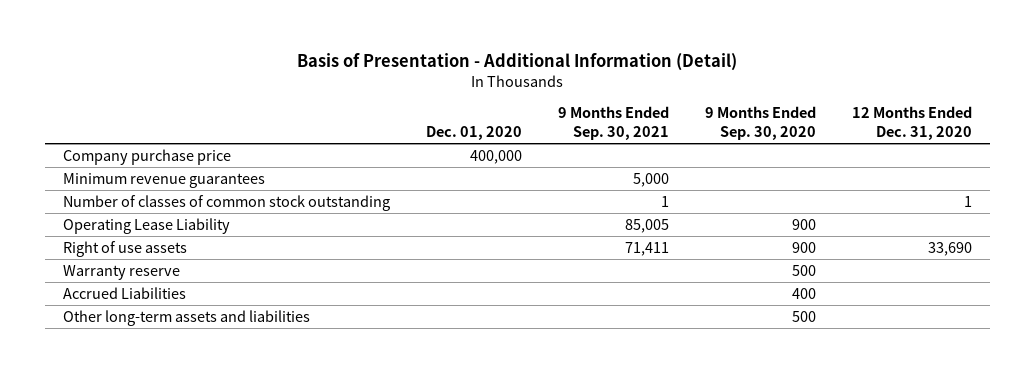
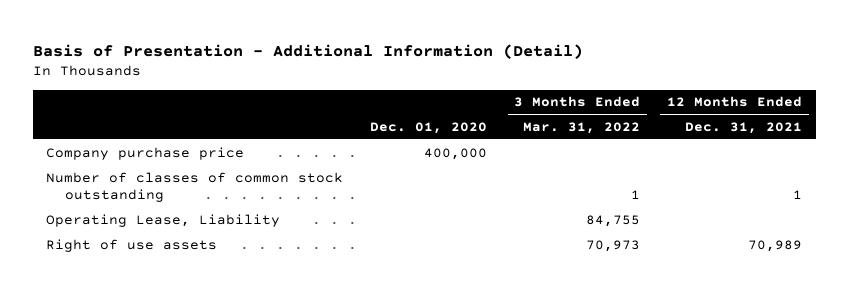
- | Dec. 01, 2020 | 9 Months Ended Sep. 30, 2021 | 9 Months Ended Sep. 30, 2020 | 12 Months Ended Dec. 31, 2020
+ | Dec. 01, 2020 | 3 Months Ended Mar. 31, 2022 | 12 Months Ended Dec. 31, 2021
- Minimum revenue guarantees | | 5,000 | |
- Operating Lease Liability | | 85,005 | 900 |
+ Operating Lease, Liability | | 84,755 |
- Warranty reserve | | | 500 |
- Accrued Liabilities | | | 400 |
- Other long-term assets and liabilities | | | 500 |

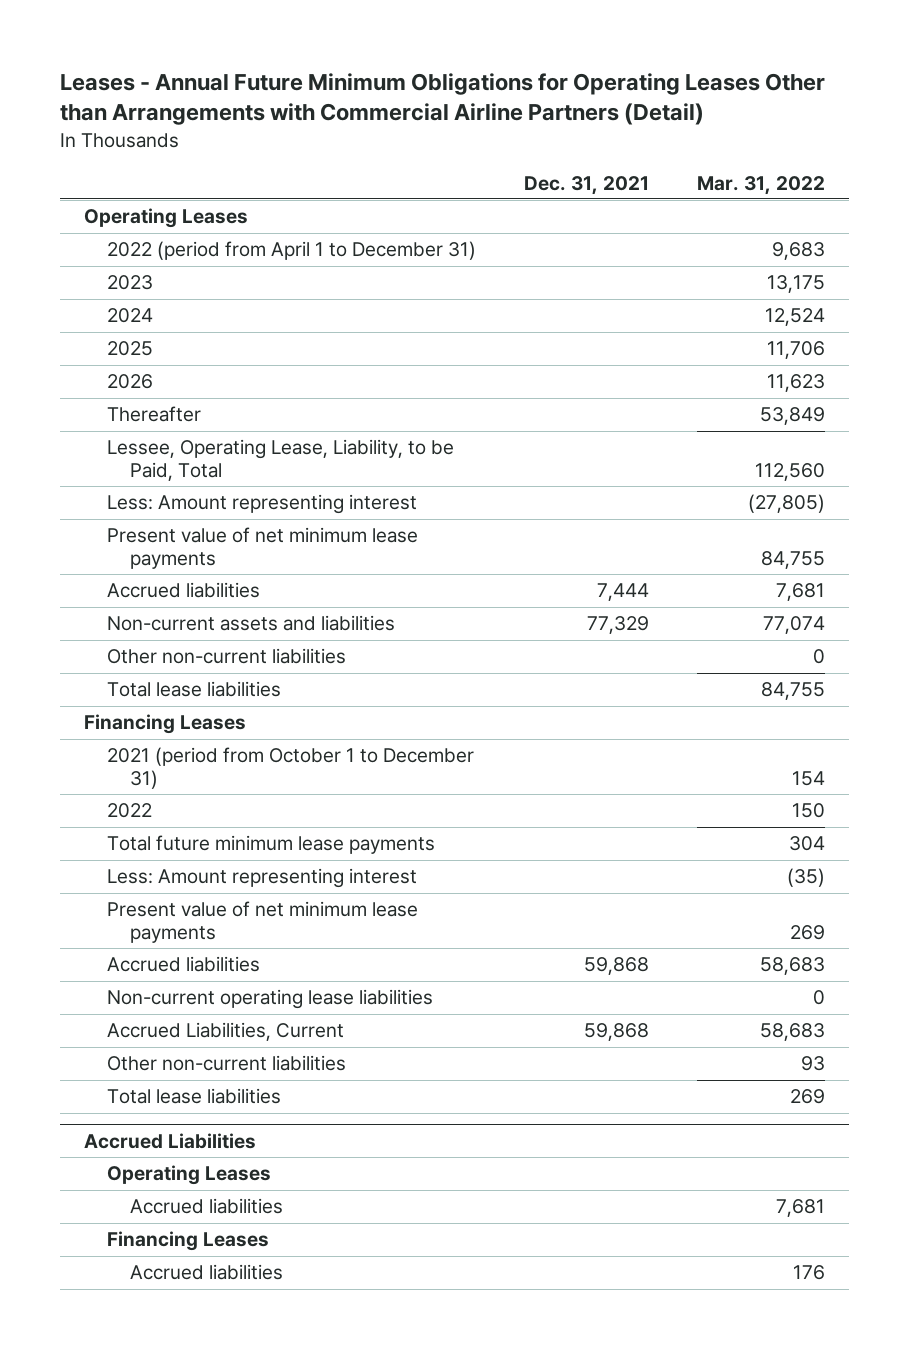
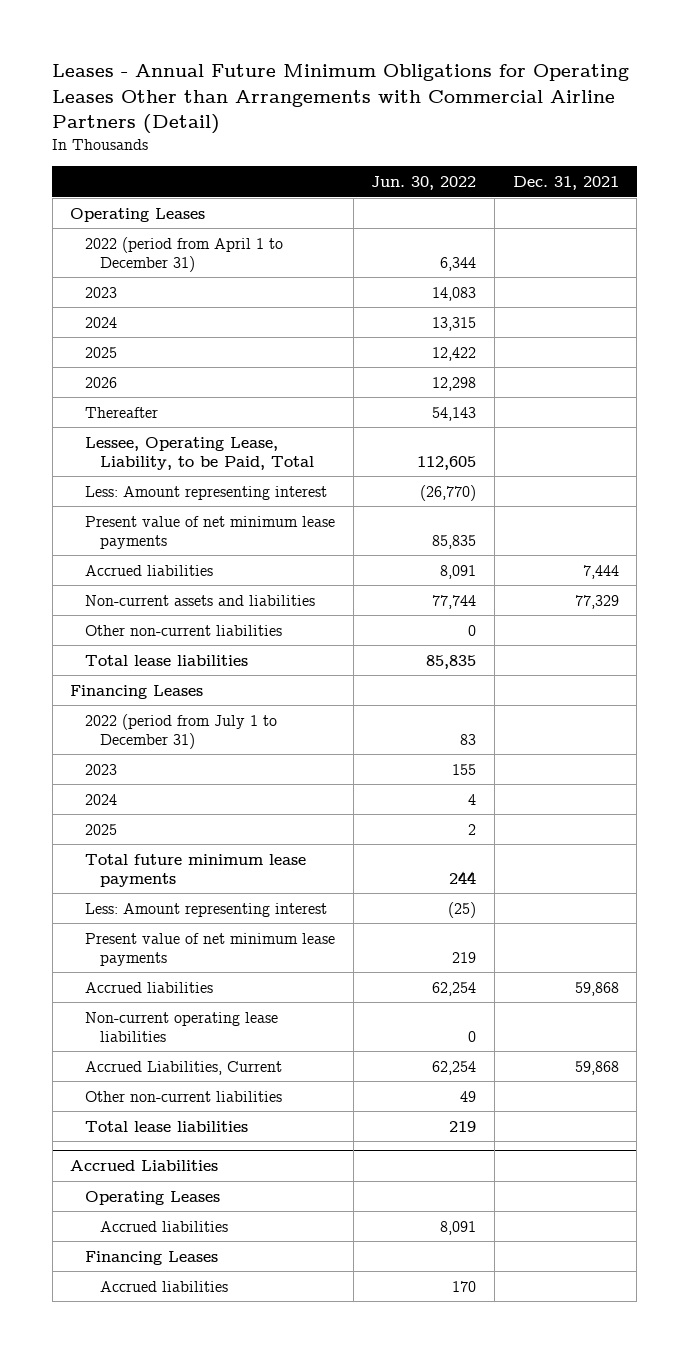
- | Dec. 31, 2021 | Mar. 31, 2022
+ | Jun. 30, 2022 | Dec. 31, 2021
- 2021 (period from October 1 to December 31) | | 154
- 2022 | | 150
+ 2022 (period from July 1 to December 31) | 83 |
+ 2023 | 155 |
+ 2024 | 4 |
+ 2025 | 2 |

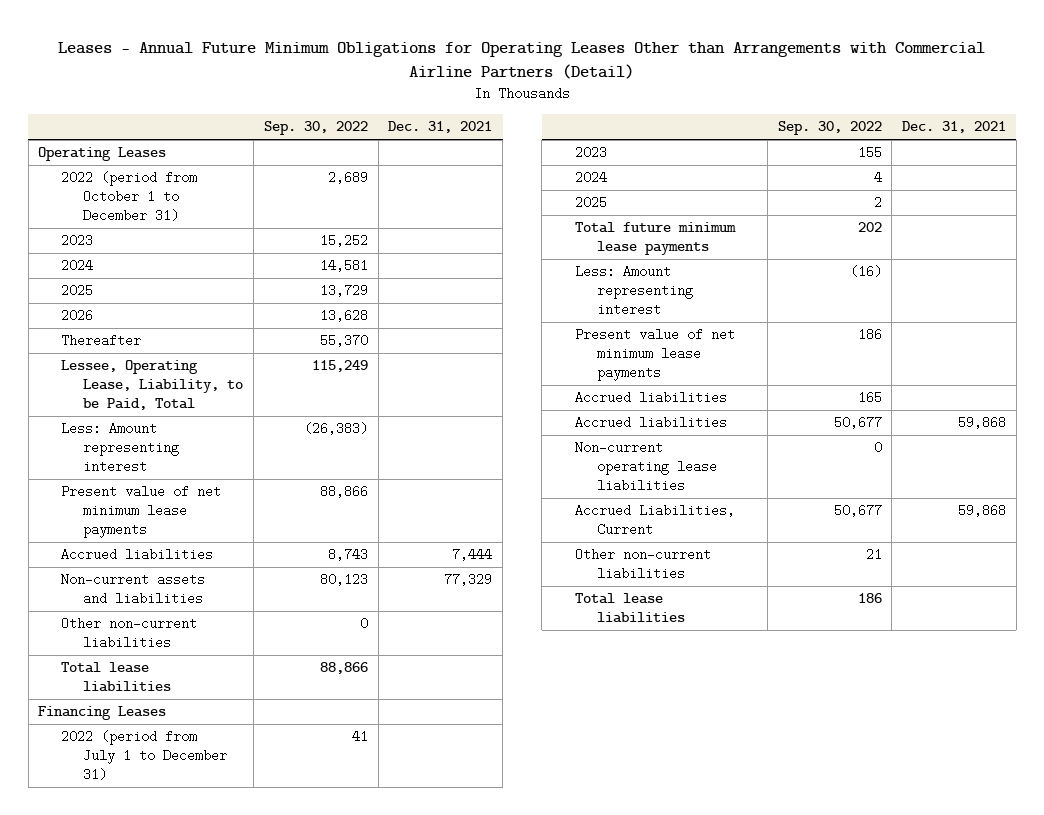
- | Jun. 30, 2022 | Dec. 31, 2021
+ | Sep. 30, 2022 | Dec. 31, 2021
- 2022 (period from April 1 to December 31) | 6,344 |
+ 2022 (period from October 1 to December 31) | 2,689 |
+ Accrued liabilities | 165 |
- Accrued Liabilities
- Operating Leases
- Accrued liabilities | 8,091 |
- Financing Leases
- Accrued liabilities | 170 |

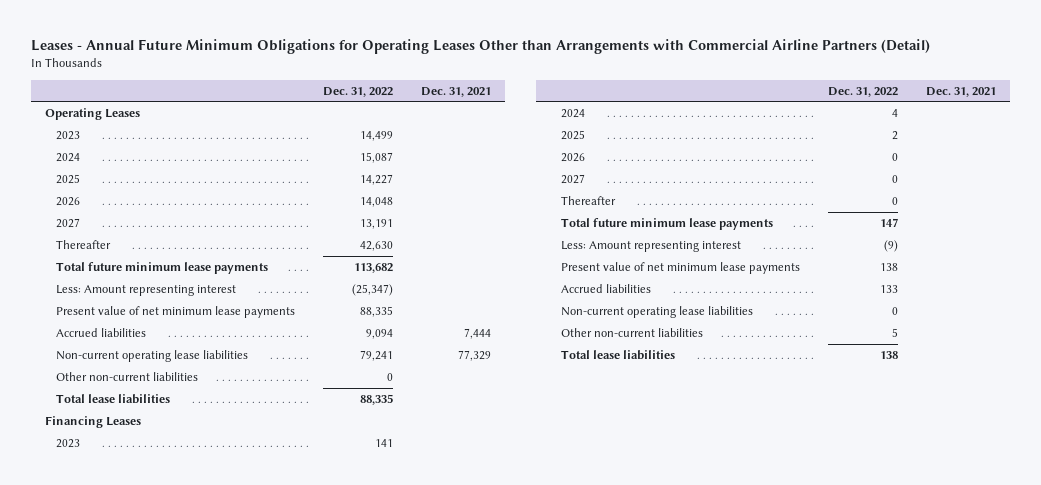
- | Sep. 30, 2022 | Dec. 31, 2021
+ | Dec. 31, 2022 | Dec. 31, 2021
- 2022 (period from October 1 to December 31) | 2,689 |
+ 2027 | 13,191 |
- Lessee, Operating Lease, Liability, to be Paid, Total | 115,249 |
+ Total future minimum lease payments | 113,682 |
- Non-current assets and liabilities | 80,123 | 77,329
+ Non-current operating lease liabilities | 79,241 | 77,329
- 2022 (period from July 1 to December 31) | 41 |
+ 2026 | 0 |
+ 2027 | 0 |
+ Thereafter | 0 |
- Accrued liabilities | 50,677 | 59,868
- Accrued Liabilities, Current | 50,677 | 59,868

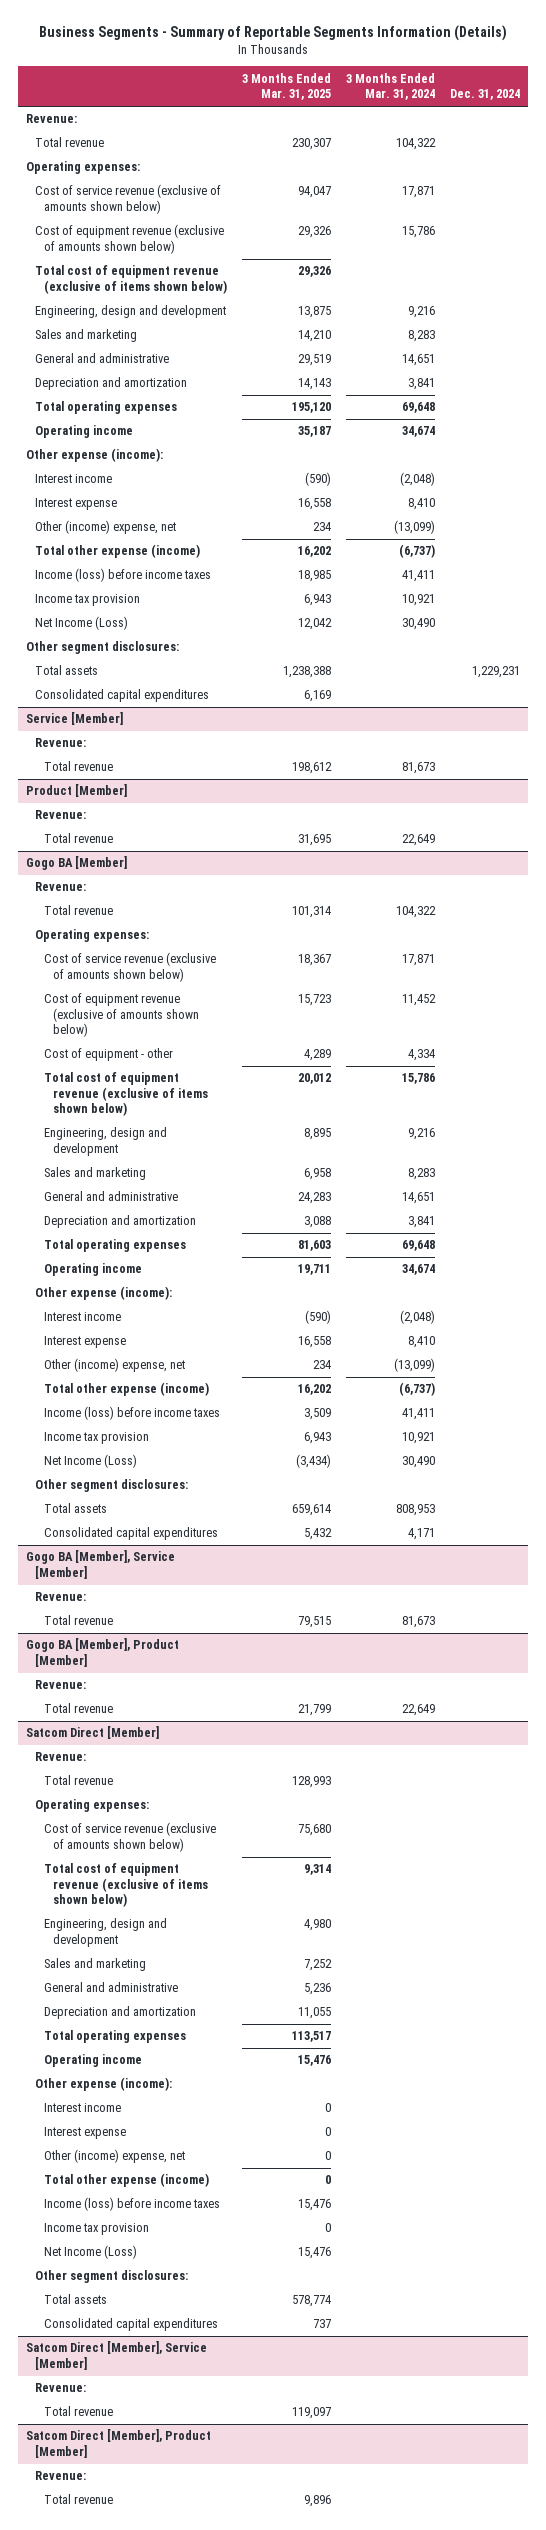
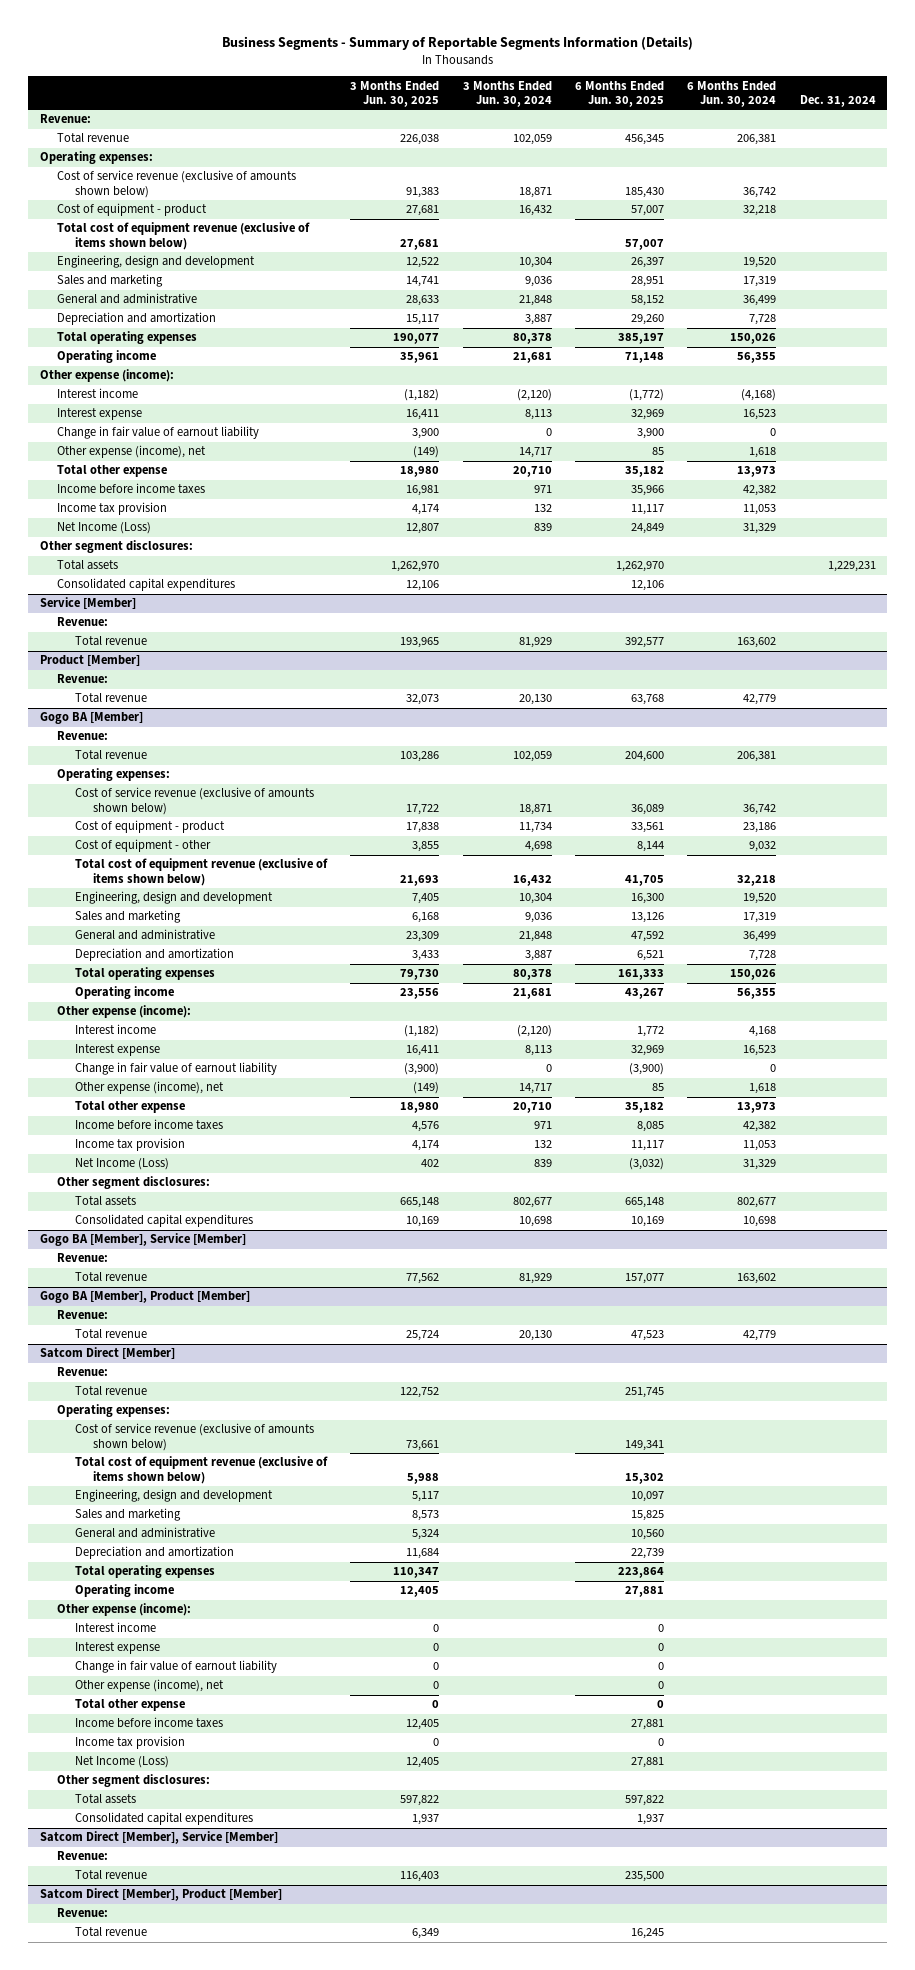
- | 3 Months Ended Mar. 31, 2025 | 3 Months Ended Mar. 31, 2024 | Dec. 31, 2024
+ | 3 Months Ended Jun. 30, 2025 | 3 Months Ended Jun. 30, 2024 | 6 Months Ended Jun. 30, 2025 | 6 Months Ended Jun. 30, 2024 | Dec. 31, 2024
- Cost of equipment revenue (exclusive of amounts shown below) | 29,326 | 15,786 |
+ Cost of equipment - product | 27,681 | 16,432 | 57,007 | 32,218 |
- Other (income) expense, net | 234 | (13,099) |
- Total other expense (income) | 16,202 | (6,737) |
- Income (loss) before income taxes | 18,985 | 41,411 |
+ Change in fair value of earnout liability | 3,900 | 0 | 3,900 | 0 |
+ Other expense (income), net | (149) | 14,717 | 85 | 1,618 |
+ Total other expense | 18,980 | 20,710 | 35,182 | 13,973 |
+ Income before income taxes | 16,981 | 971 | 35,966 | 42,382 |
@ Gogo BA [Member]
- Cost of equipment revenue (exclusive of amounts shown below) | 15,723 | 11,452 |
+ Cost of equipment - product | 17,838 | 11,734 | 33,561 | 23,186 |
- Other (income) expense, net | 234 | (13,099) |
- Total other expense (income) | 16,202 | (6,737) |
- Income (loss) before income taxes | 3,509 | 41,411 |
+ Change in fair value of earnout liability | (3,900) | 0 | (3,900) | 0 |
+ Other expense (income), net | (149) | 14,717 | 85 | 1,618 |
+ Total other expense | 18,980 | 20,710 | 35,182 | 13,973 |
+ Income before income taxes | 4,576 | 971 | 8,085 | 42,382 |
@ Satcom Direct [Member]
- Other (income) expense, net | 0 | |
- Total other expense (income) | 0 | |
- Income (loss) before income taxes | 15,476 | |
+ Change in fair value of earnout liability | 0 | | 0 | |
+ Other expense (income), net | 0 | | 0 | |
+ Total other expense | 0 | | 0 | |
+ Income before income taxes | 12,405 | | 27,881 | |

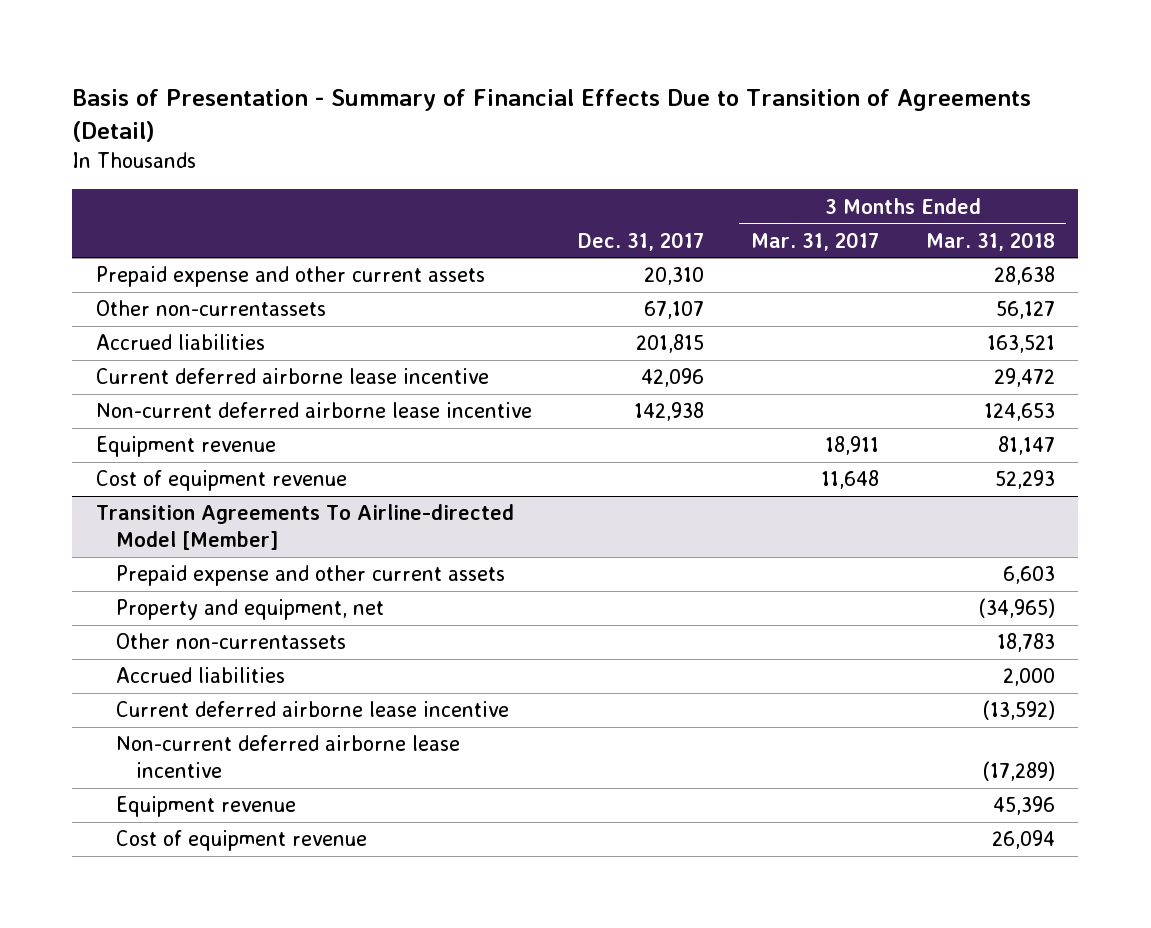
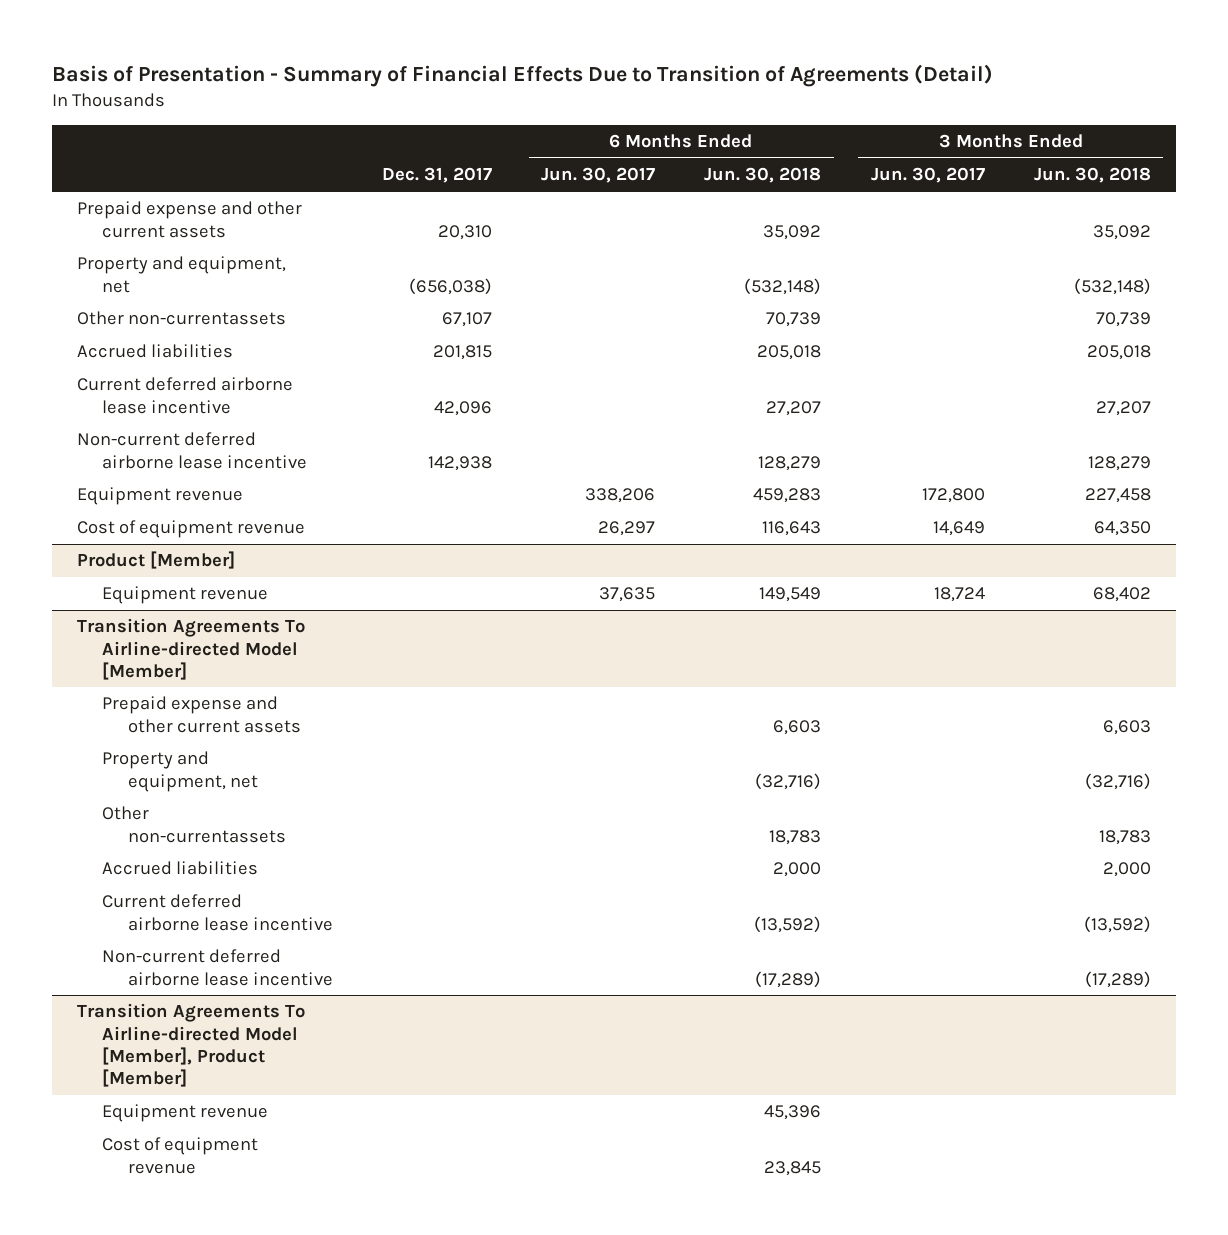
- | Dec. 31, 2017 | 3 Months Ended Mar. 31, 2017 | 3 Months Ended Mar. 31, 2018
+ | Dec. 31, 2017 | 6 Months Ended Jun. 30, 2017 | 6 Months Ended Jun. 30, 2018 | 3 Months Ended Jun. 30, 2017 | 3 Months Ended Jun. 30, 2018
+ Property and equipment, net | (656,038) | | (532,148) | | (532,148)
+ Product [Member]
+ Equipment revenue | | 37,635 | 149,549 | 18,724 | 68,402
@ Transition Agreements To Airline-directed Model [Member]
- Equipment revenue | | | 45,396
- Cost of equipment revenue | | | 26,094
+ Transition Agreements To Airline-directed Model [Member], Product [Member]
+ Equipment revenue | | | 45,396 | |
+ Cost of equipment revenue | | | 23,845 | |

